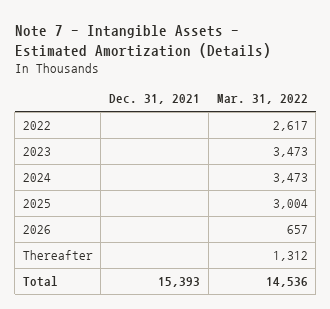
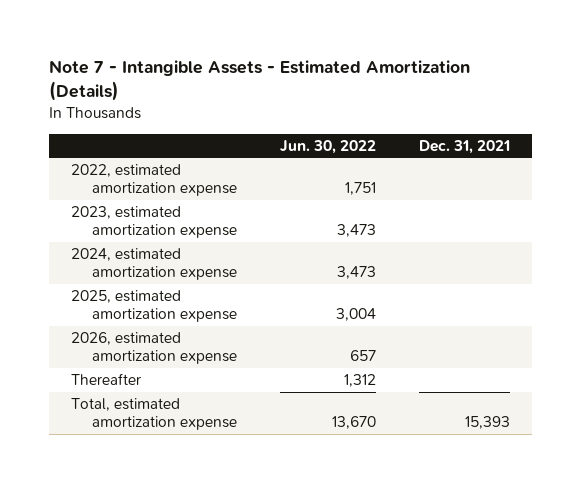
- | Dec. 31, 2021 | Mar. 31, 2022
+ | Jun. 30, 2022 | Dec. 31, 2021
- 2022 | | 2,617
- 2023 | | 3,473
- 2024 | | 3,473
- 2025 | | 3,004
- 2026 | | 657
+ 2022, estimated amortization expense | 1,751 |
+ 2023, estimated amortization expense | 3,473 |
+ 2024, estimated amortization expense | 3,473 |
+ 2025, estimated amortization expense | 3,004 |
+ 2026, estimated amortization expense | 657 |
- Total | 15,393 | 14,536
+ Total, estimated amortization expense | 13,670 | 15,393

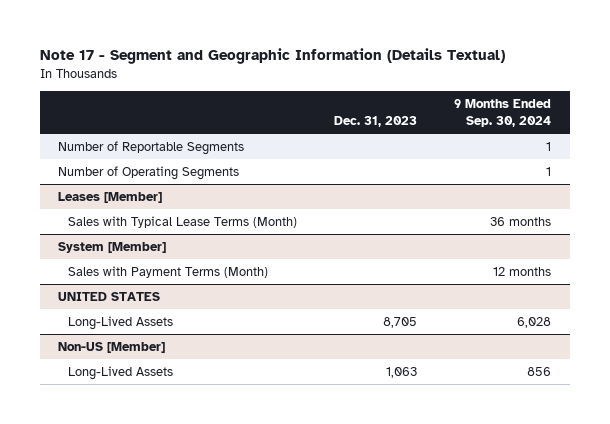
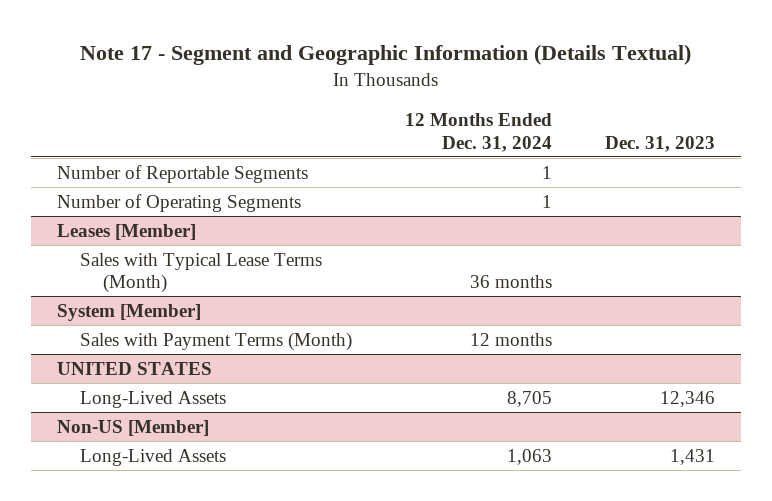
- | Dec. 31, 2023 | 9 Months Ended Sep. 30, 2024
+ | 12 Months Ended Dec. 31, 2024 | Dec. 31, 2023
@ UNITED STATES
- Long-Lived Assets | 8,705 | 6,028
+ Long-Lived Assets | 8,705 | 12,346
@ Non-US [Member]
- Long-Lived Assets | 1,063 | 856
+ Long-Lived Assets | 1,063 | 1,431

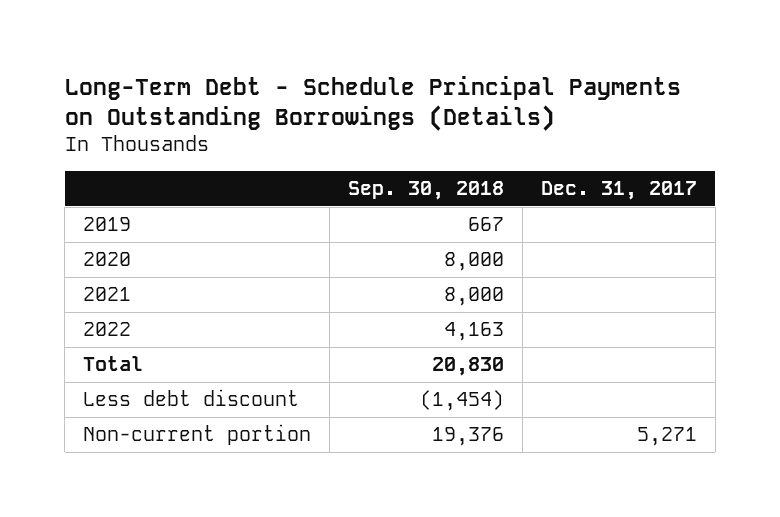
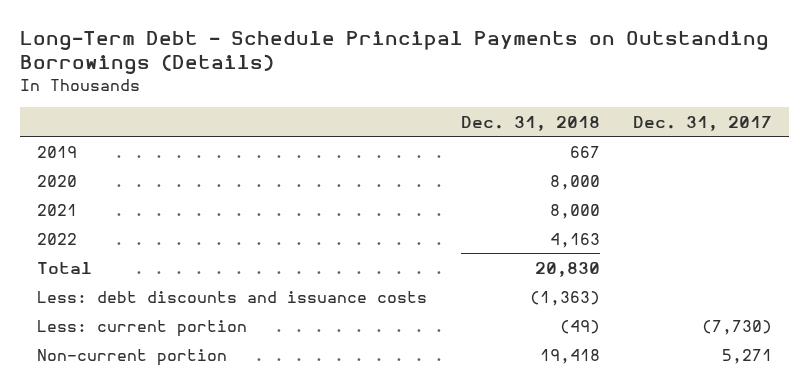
- | Sep. 30, 2018 | Dec. 31, 2017
+ | Dec. 31, 2018 | Dec. 31, 2017
- Less debt discount | (1,454) |
+ Less: debt discounts and issuance costs | (1,363) |
+ Less: current portion | (49) | (7,730)

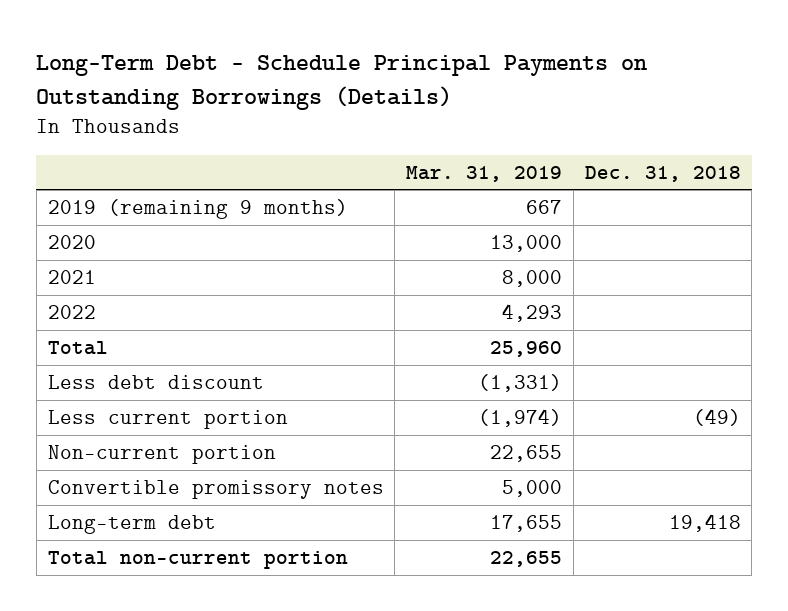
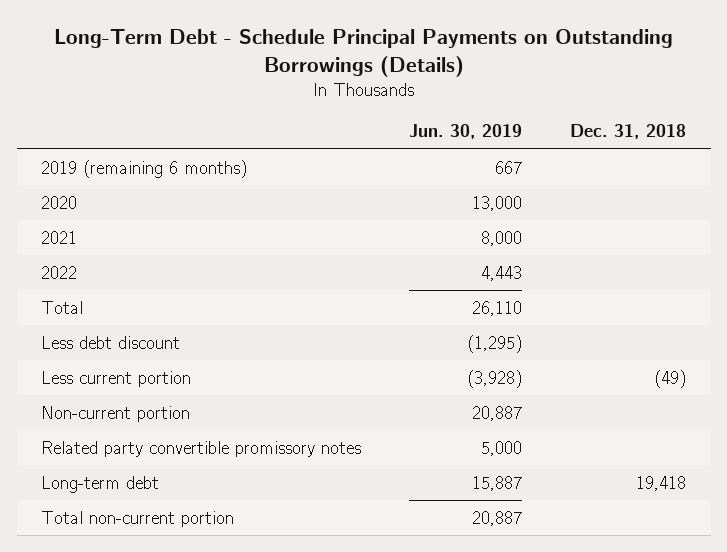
- | Mar. 31, 2019 | Dec. 31, 2018
+ | Jun. 30, 2019 | Dec. 31, 2018
- 2019 (remaining 9 months) | 667 |
+ 2019 (remaining 6 months) | 667 |
- Convertible promissory notes | 5,000 |
+ Related party convertible promissory notes | 5,000 |

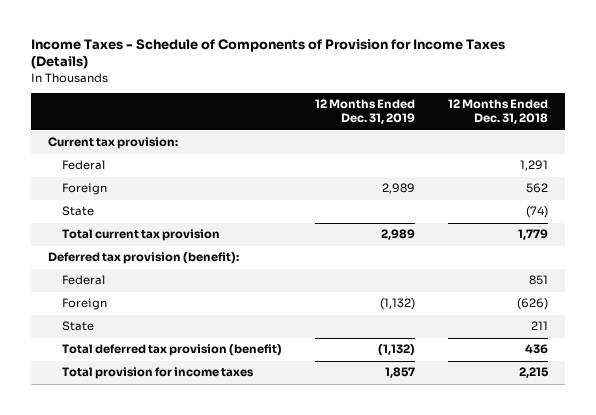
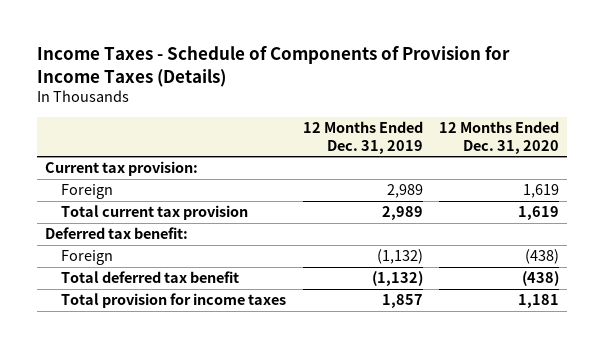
- | 12 Months Ended Dec. 31, 2019 | 12 Months Ended Dec. 31, 2018
+ | 12 Months Ended Dec. 31, 2019 | 12 Months Ended Dec. 31, 2020
- Federal | | 1,291
- State | | (74)
- Deferred tax provision (benefit):
- Federal | | 851
+ Deferred tax benefit:
- State | | 211
- Total deferred tax provision (benefit) | (1,132) | 436
+ Total deferred tax benefit | (1,132) | (438)

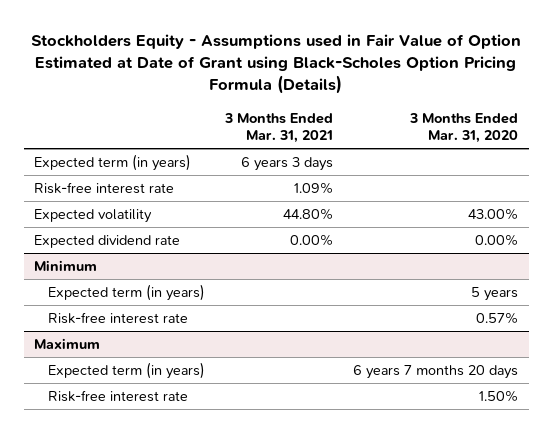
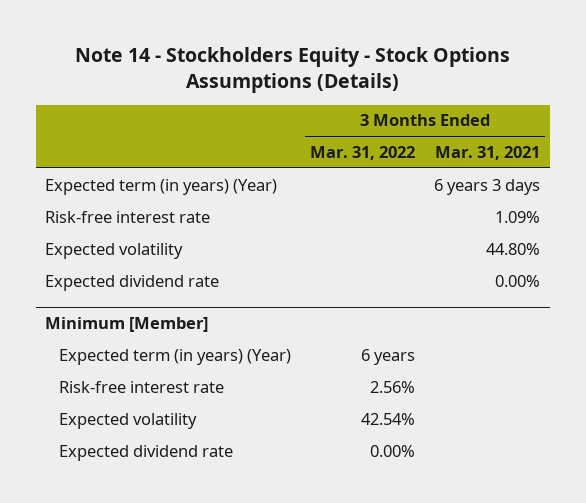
- Stockholders Equity - Assumptions used in Fair Value of Option Estimated at Date of Grant using Black-Scholes Option Pricing Formula (Details)
+ Note 14 - Stockholders Equity - Stock Options Assumptions (Details)
- | 3 Months Ended Mar. 31, 2021 | 3 Months Ended Mar. 31, 2020
+ | 3 Months Ended Mar. 31, 2022 | 3 Months Ended Mar. 31, 2021
- Expected term (in years) | 6 years 3 days |
+ Expected term (in years) (Year) | | 6 years 3 days
- Minimum
- Expected term (in years) | | 5 years
+ Minimum [Member]
+ Expected term (in years) (Year) | 6 years |
- Maximum
- Expected term (in years) | | 6 years 7 months 20 days
- Risk-free interest rate | | 1.50%
+ Expected volatility | 42.54% |
+ Expected dividend rate | 0.00% |

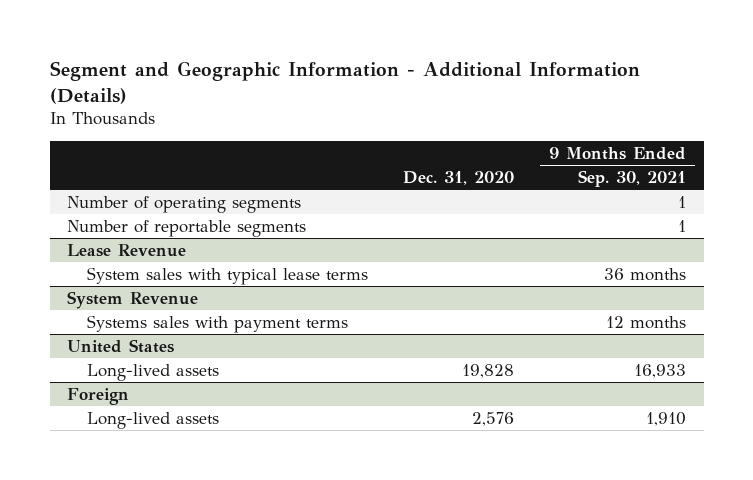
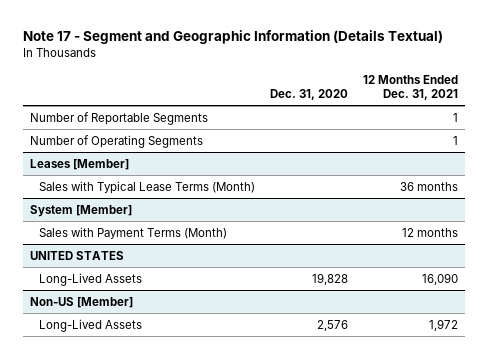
- Segment and Geographic Information - Additional Information (Details)
+ Note 17 - Segment and Geographic Information (Details Textual)
- | Dec. 31, 2020 | 9 Months Ended Sep. 30, 2021
+ | Dec. 31, 2020 | 12 Months Ended Dec. 31, 2021
- Number of operating segments | | 1
- Number of reportable segments | | 1
- Lease Revenue
- System sales with typical lease terms | | 36 months
- System Revenue
- Systems sales with payment terms | | 12 months
- United States
- Long-lived assets | 19,828 | 16,933
- Foreign
- Long-lived assets | 2,576 | 1,910
+ Number of Reportable Segments | | 1
+ Number of Operating Segments | | 1
+ Leases [Member]
+ Sales with Typical Lease Terms (Month) | | 36 months
+ System [Member]
+ Sales with Payment Terms (Month) | | 12 months
+ UNITED STATES
+ Long-Lived Assets | 19,828 | 16,090
+ Non-US [Member]
+ Long-Lived Assets | 2,576 | 1,972

